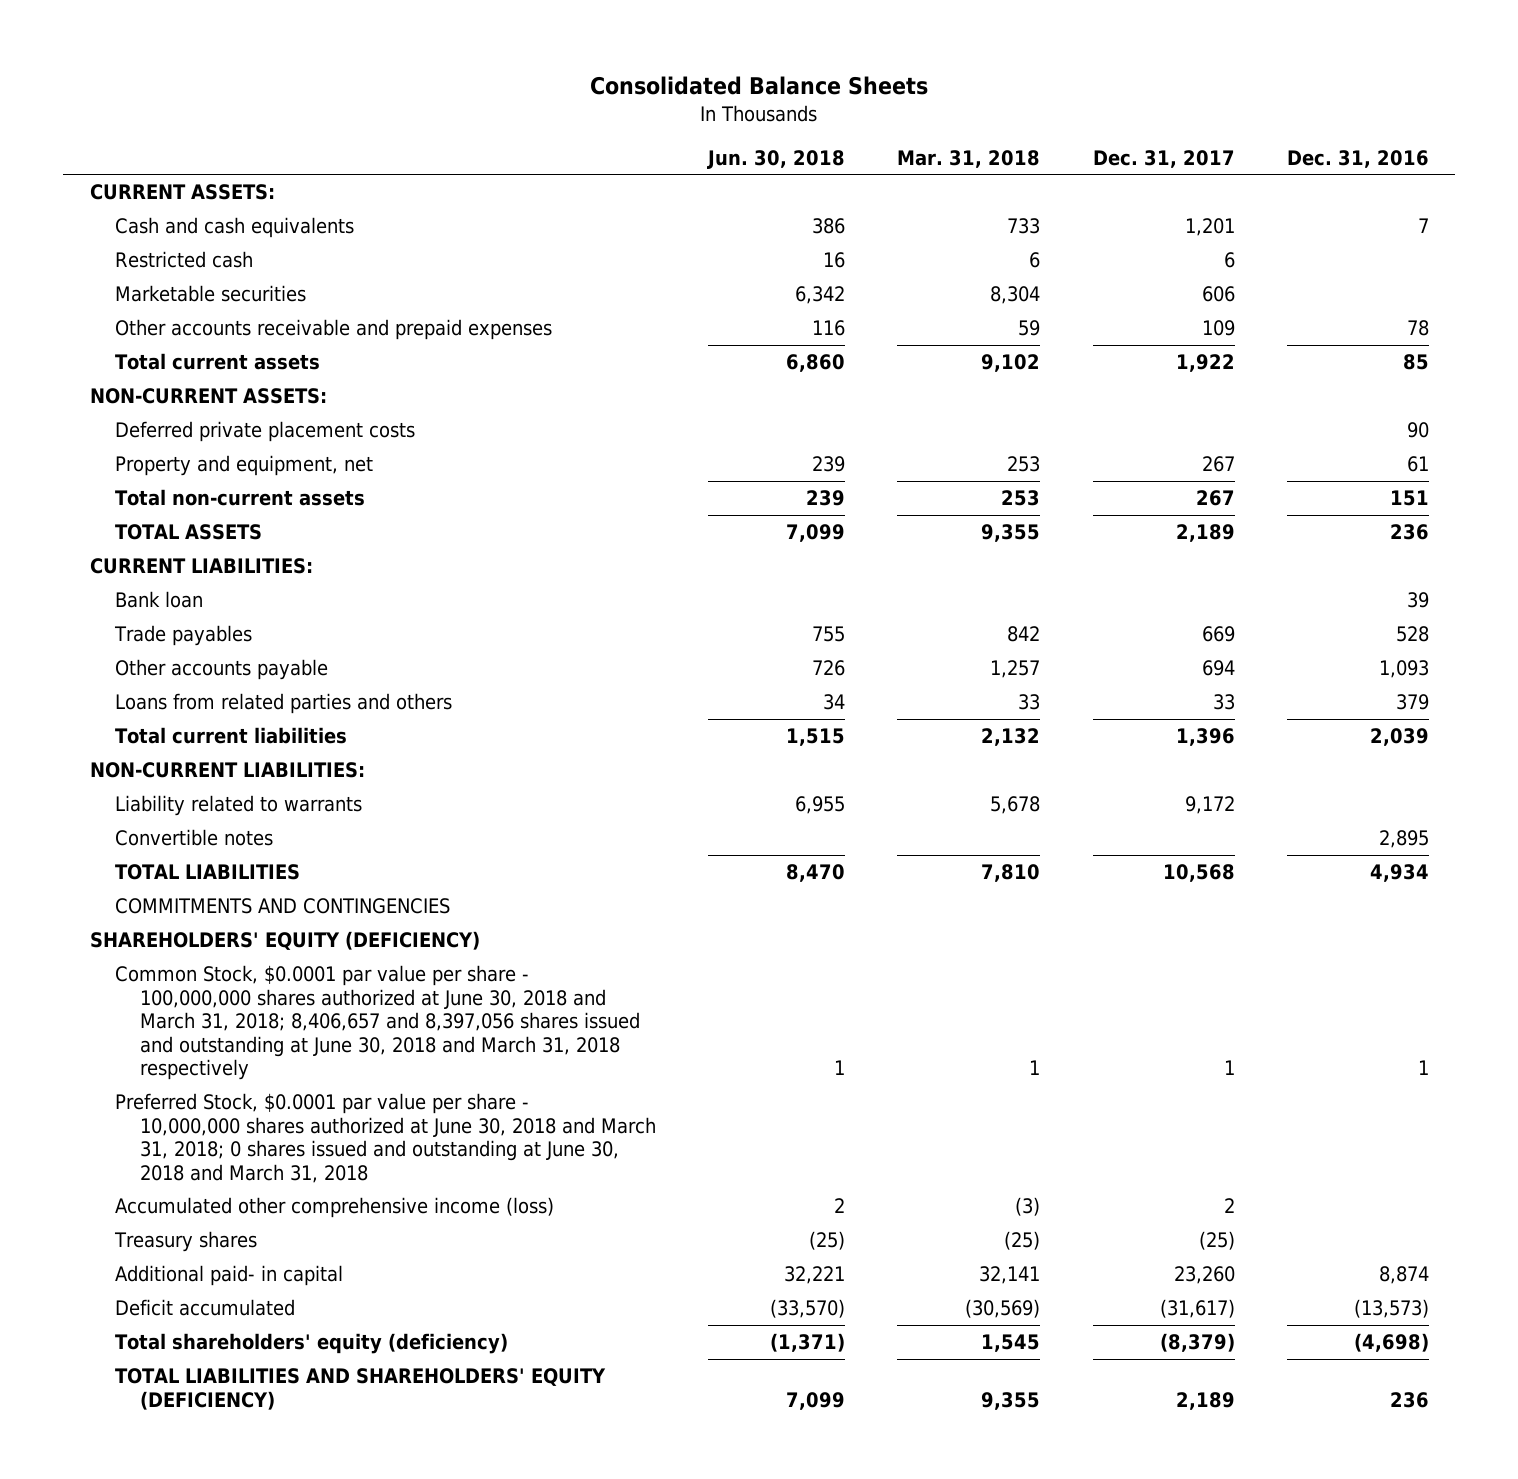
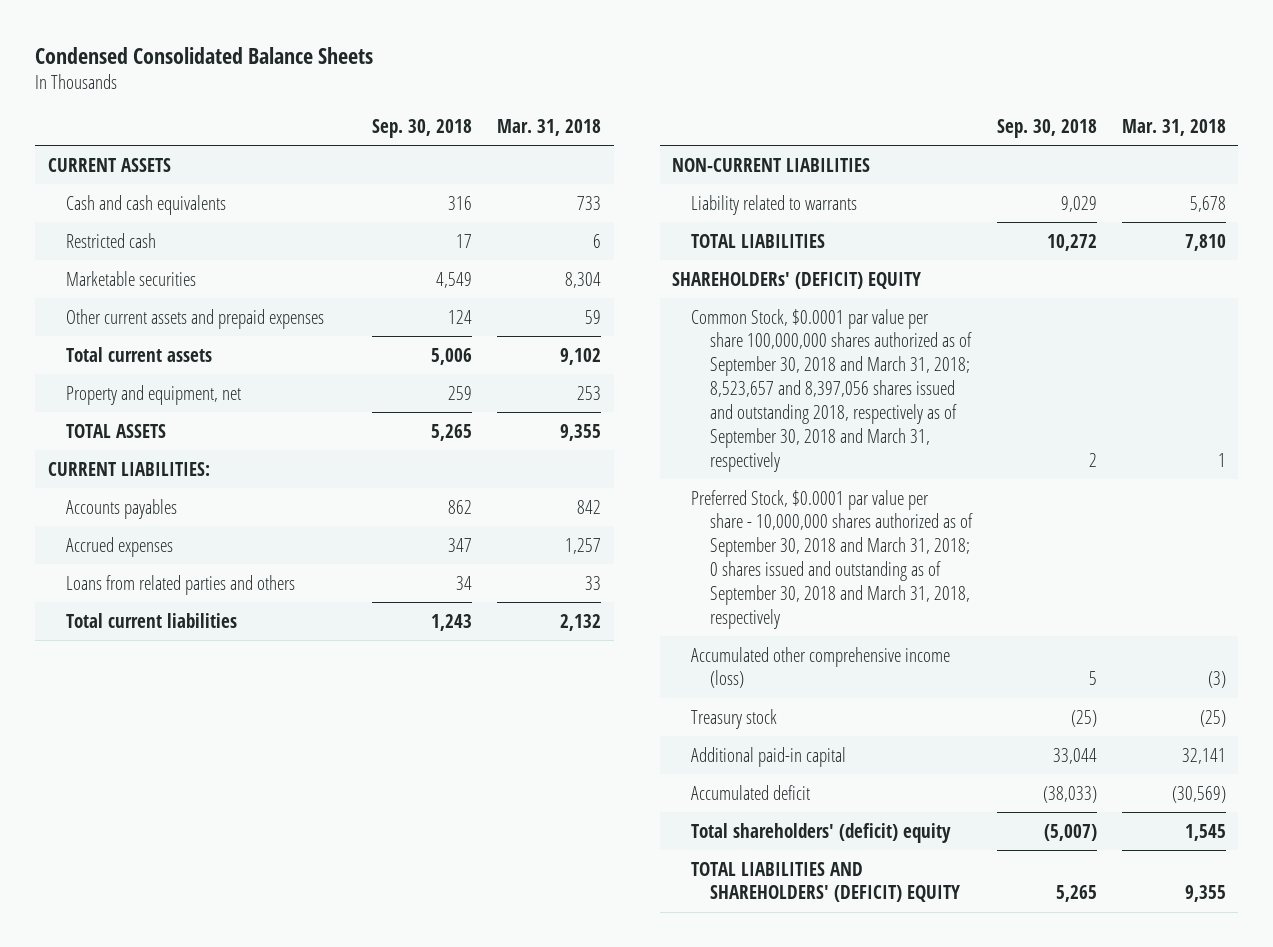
- Consolidated Balance Sheets
+ Condensed Consolidated Balance Sheets
- | Jun. 30, 2018 | Mar. 31, 2018 | Dec. 31, 2017 | Dec. 31, 2016
+ | Sep. 30, 2018 | Mar. 31, 2018
- CURRENT ASSETS:
+ CURRENT ASSETS
- Other accounts receivable and prepaid expenses | 116 | 59 | 109 | 78
+ Other current assets and prepaid expenses | 124 | 59
- NON-CURRENT ASSETS:
- Deferred private placement costs | | | | 90
- Total non-current assets | 239 | 253 | 267 | 151
- Bank loan | | | | 39
- Trade payables | 755 | 842 | 669 | 528
- Other accounts payable | 726 | 1,257 | 694 | 1,093
+ Accounts payables | 862 | 842
+ Accrued expenses | 347 | 1,257
- NON-CURRENT LIABILITIES:
+ NON-CURRENT LIABILITIES
- Convertible notes | | | | 2,895
- COMMITMENTS AND CONTINGENCIES
- SHAREHOLDERS' EQUITY (DEFICIENCY)
- Common Stock, $0.0001 par value per share - 100,000,000 shares authorized at June 30, 2018 and March 31, 2018; 8,406,657 and 8,397,056 shares issued and outstanding at June 30, 2018 and March 31, 2018 respectively | 1 | 1 | 1 | 1
- Preferred Stock, $0.0001 par value per share - 10,000,000 shares authorized at June 30, 2018 and March 31, 2018; 0 shares issued and outstanding at June 30, 2018 and March 31, 2018
+ SHAREHOLDERs' (DEFICIT) EQUITY
+ Common Stock, $0.0001 par value per share 100,000,000 shares authorized as of September 30, 2018 and March 31, 2018; 8,523,657 and 8,397,056 shares issued and outstanding 2018, respectively as of September 30, 2018 and March 31, respectively | 2 | 1
+ Preferred Stock, $0.0001 par value per share - 10,000,000 shares authorized as of September 30, 2018 and March 31, 2018; 0 shares issued and outstanding as of September 30, 2018 and March 31, 2018, respectively
- Treasury shares | (25) | (25) | (25) |
- Additional paid- in capital | 32,221 | 32,141 | 23,260 | 8,874
- Deficit accumulated | (33,570) | (30,569) | (31,617) | (13,573)
- Total shareholders' equity (deficiency) | (1,371) | 1,545 | (8,379) | (4,698)
- TOTAL LIABILITIES AND SHAREHOLDERS' EQUITY (DEFICIENCY) | 7,099 | 9,355 | 2,189 | 236
+ Treasury stock | (25) | (25)
+ Additional paid-in capital | 33,044 | 32,141
+ Accumulated deficit | (38,033) | (30,569)
+ Total shareholders' (deficit) equity | (5,007) | 1,545
+ TOTAL LIABILITIES AND SHAREHOLDERS' (DEFICIT) EQUITY | 5,265 | 9,355

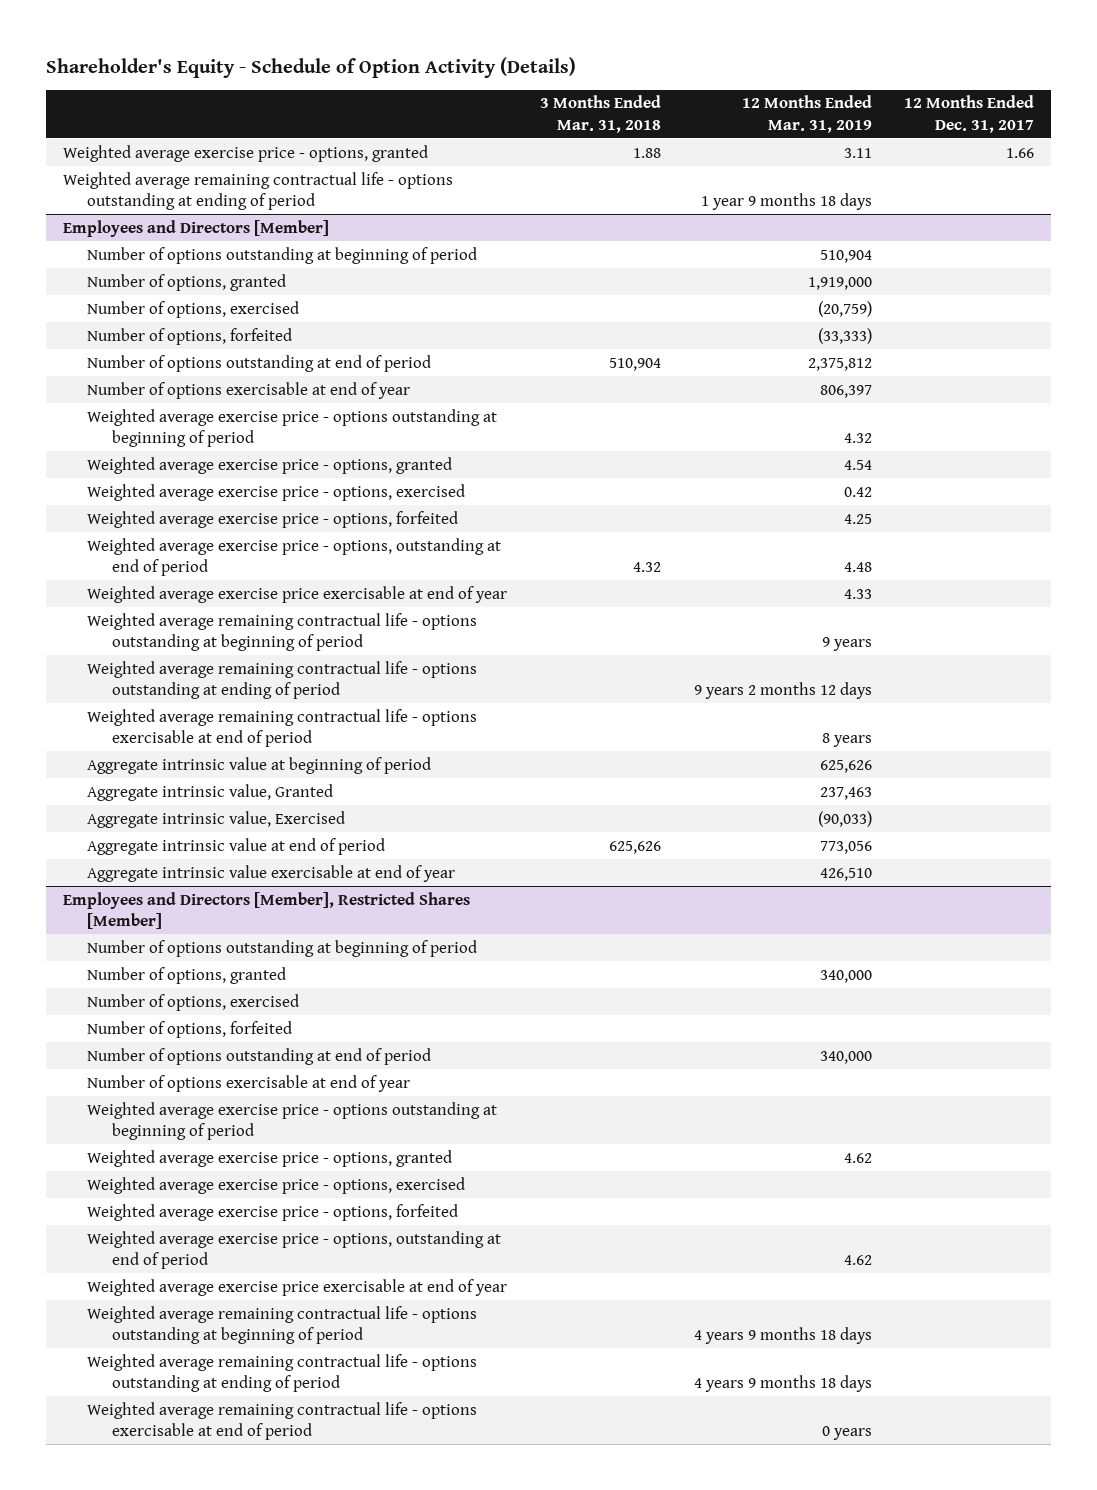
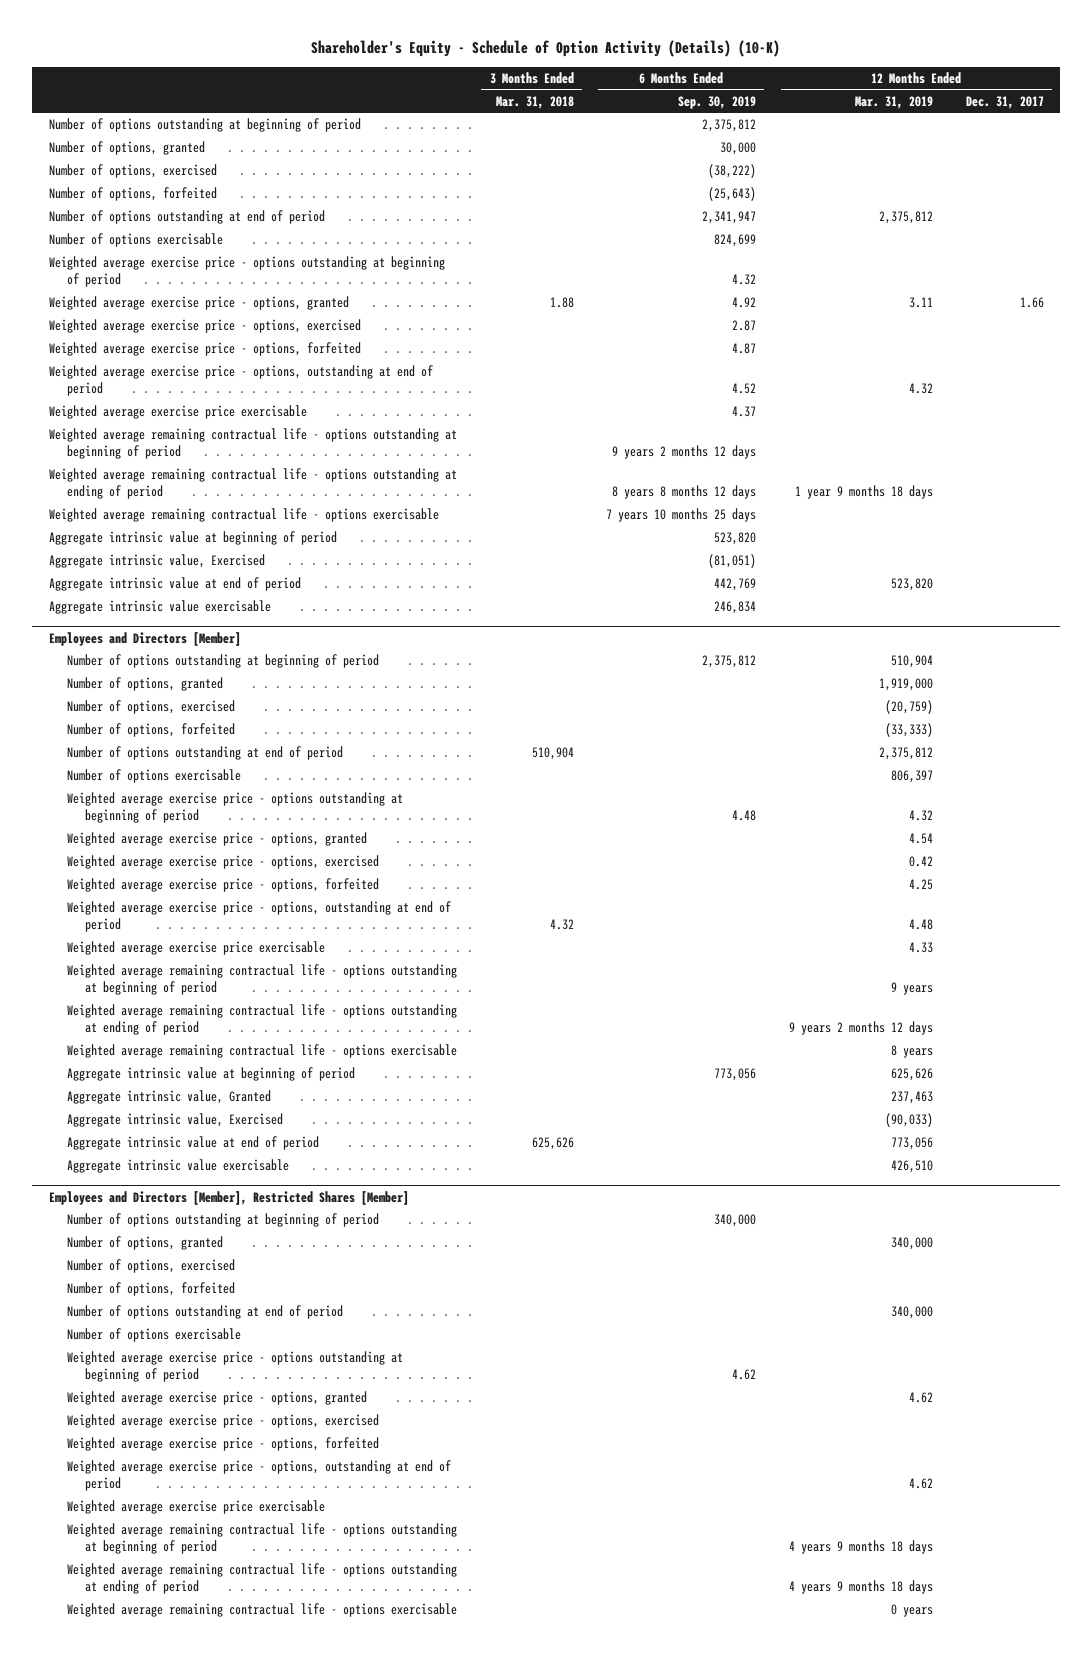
- Shareholder's Equity - Schedule of Option Activity (Details)
+ Shareholder's Equity - Schedule of Option Activity (Details) (10-K)
- | 3 Months Ended Mar. 31, 2018 | 12 Months Ended Mar. 31, 2019 | 12 Months Ended Dec. 31, 2017
+ | 3 Months Ended Mar. 31, 2018 | 6 Months Ended Sep. 30, 2019 | 12 Months Ended Mar. 31, 2019 | 12 Months Ended Dec. 31, 2017
+ Number of options outstanding at beginning of period | | 2,375,812 | |
+ Number of options, granted | | 30,000 | |
+ Number of options, exercised | | (38,222) | |
+ Number of options, forfeited | | (25,643) | |
+ Number of options outstanding at end of period | | 2,341,947 | 2,375,812 |
+ Number of options exercisable | | 824,699 | |
+ Weighted average exercise price - options outstanding at beginning of period | | 4.32 | |
+ Weighted average exercise price - options, exercised | | 2.87 | |
+ Weighted average exercise price - options, forfeited | | 4.87 | |
+ Weighted average exercise price - options, outstanding at end of period | | 4.52 | 4.32 |
+ Weighted average exercise price exercisable | | 4.37 | |
+ Weighted average remaining contractual life - options outstanding at beginning of period | | 9 years 2 months 12 days | |
+ Weighted average remaining contractual life - options exercisable | | 7 years 10 months 25 days | |
+ Aggregate intrinsic value at beginning of period | | 523,820 | |
+ Aggregate intrinsic value, Exercised | | (81,051) | |
+ Aggregate intrinsic value at end of period | | 442,769 | 523,820 |
+ Aggregate intrinsic value exercisable | | 246,834 | |
@ Employees and Directors [Member]
- Number of options exercisable at end of year | | 806,397 |
+ Number of options exercisable | | | 806,397 |
- Weighted average exercise price exercisable at end of year | | 4.33 |
+ Weighted average exercise price exercisable | | | 4.33 |
- Weighted average remaining contractual life - options exercisable at end of period | | 8 years |
+ Weighted average remaining contractual life - options exercisable | | | 8 years |
- Aggregate intrinsic value exercisable at end of year | | 426,510 |
+ Aggregate intrinsic value exercisable | | | 426,510 |
@ Employees and Directors [Member], Restricted Shares [Member]
- Number of options exercisable at end of year
+ Number of options exercisable
- Weighted average exercise price exercisable at end of year
+ Weighted average exercise price exercisable
- Weighted average remaining contractual life - options exercisable at end of period | | 0 years |
+ Weighted average remaining contractual life - options exercisable | | | 0 years |

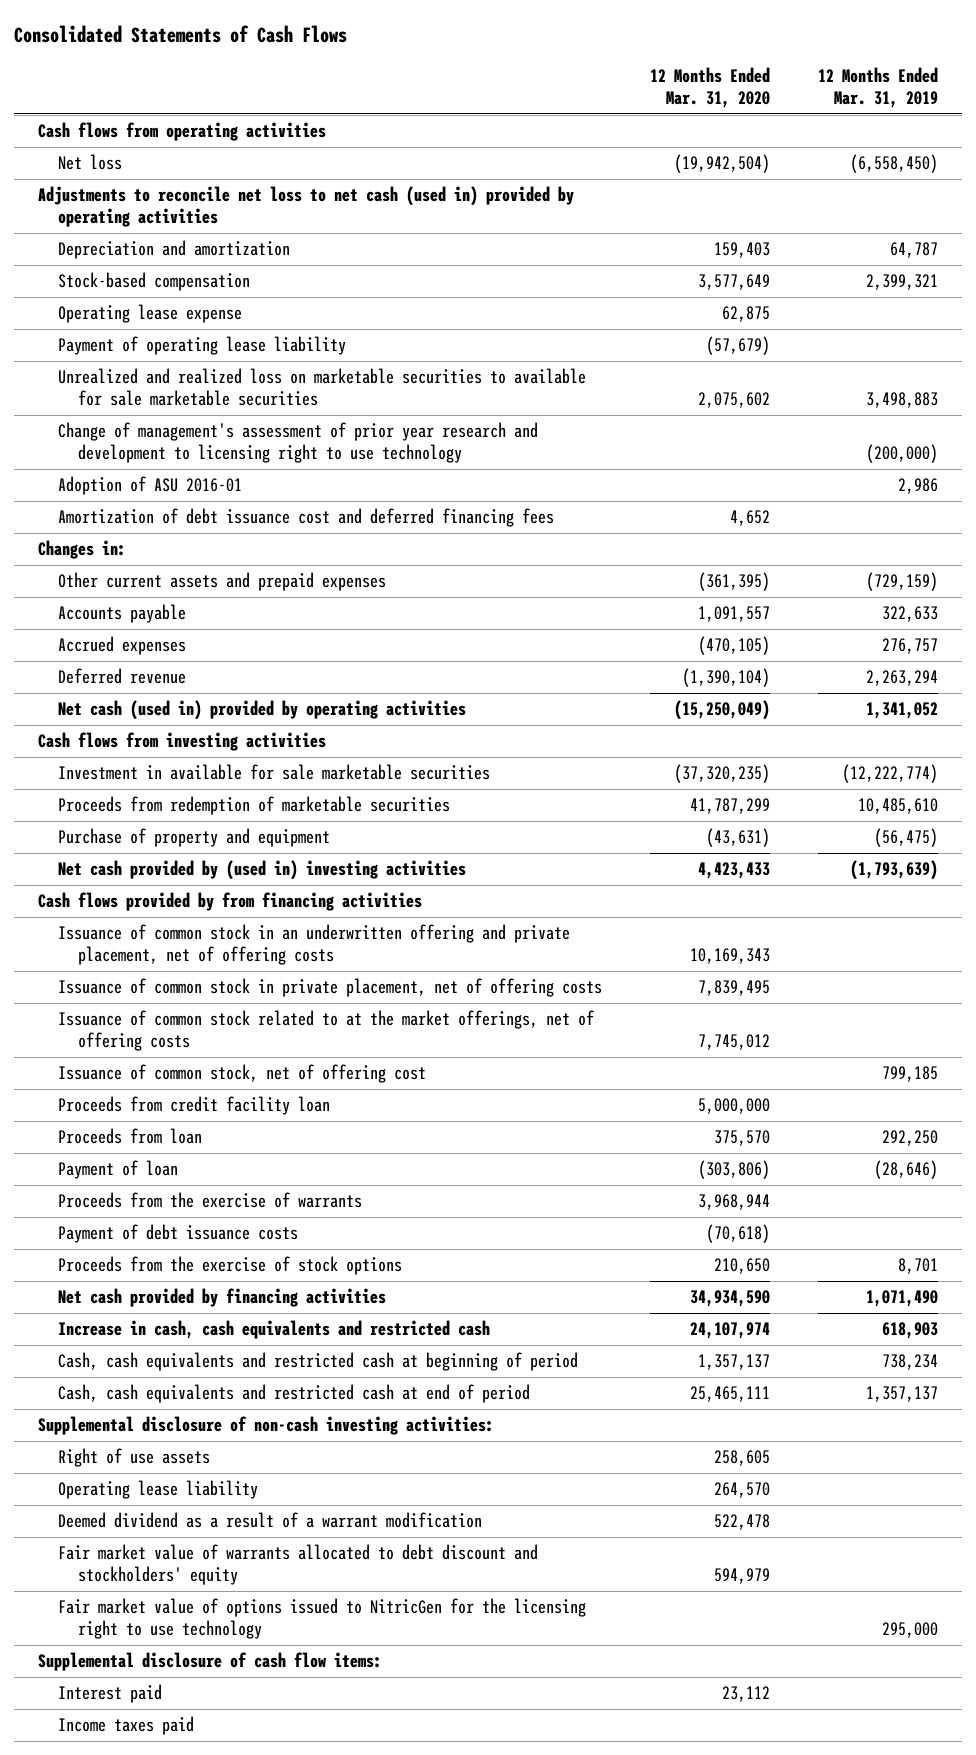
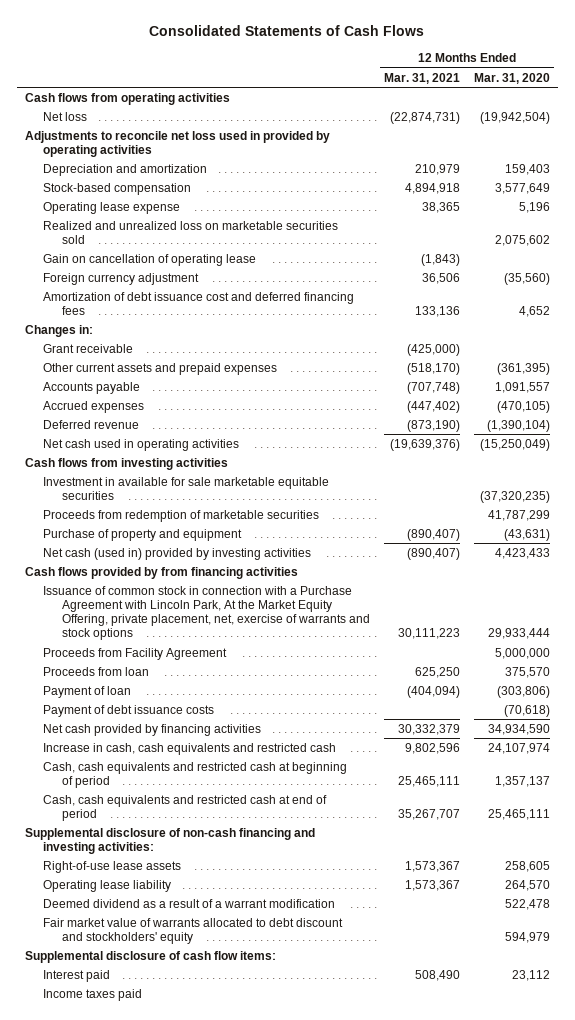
- | 12 Months Ended Mar. 31, 2020 | 12 Months Ended Mar. 31, 2019
+ | 12 Months Ended Mar. 31, 2021 | 12 Months Ended Mar. 31, 2020
- Adjustments to reconcile net loss to net cash (used in) provided by operating activities
+ Adjustments to reconcile net loss used in provided by operating activities
- Operating lease expense | 62,875 |
- Payment of operating lease liability | (57,679) |
- Unrealized and realized loss on marketable securities to available for sale marketable securities | 2,075,602 | 3,498,883
- Change of management's assessment of prior year research and development to licensing right to use technology | | (200,000)
- Adoption of ASU 2016-01 | | 2,986
+ Operating lease expense | 38,365 | 5,196
+ Realized and unrealized loss on marketable securities sold | | 2,075,602
+ Gain on cancellation of operating lease | (1,843) |
+ Foreign currency adjustment | 36,506 | (35,560)
+ Grant receivable | (425,000) |
- Net cash (used in) provided by operating activities | (15,250,049) | 1,341,052
+ Net cash used in operating activities | (19,639,376) | (15,250,049)
- Investment in available for sale marketable securities | (37,320,235) | (12,222,774)
+ Investment in available for sale marketable equitable securities | | (37,320,235)
- Net cash provided by (used in) investing activities | 4,423,433 | (1,793,639)
+ Net cash (used in) provided by investing activities | (890,407) | 4,423,433
- Issuance of common stock in an underwritten offering and private placement, net of offering costs | 10,169,343 |
- Issuance of common stock in private placement, net of offering costs | 7,839,495 |
- Issuance of common stock related to at the market offerings, net of offering costs | 7,745,012 |
- Issuance of common stock, net of offering cost | | 799,185
- Proceeds from credit facility loan | 5,000,000 |
+ Issuance of common stock in connection with a Purchase Agreement with Lincoln Park, At the Market Equity Offering, private placement, net, exercise of warrants and stock options | 30,111,223 | 29,933,444
+ Proceeds from Facility Agreement | | 5,000,000
- Proceeds from the exercise of warrants | 3,968,944 |
- Proceeds from the exercise of stock options | 210,650 | 8,701
- Supplemental disclosure of non-cash investing activities:
- Right of use assets | 258,605 |
+ Supplemental disclosure of non-cash financing and investing activities:
+ Right-of-use lease assets | 1,573,367 | 258,605
- Fair market value of options issued to NitricGen for the licensing right to use technology | | 295,000

